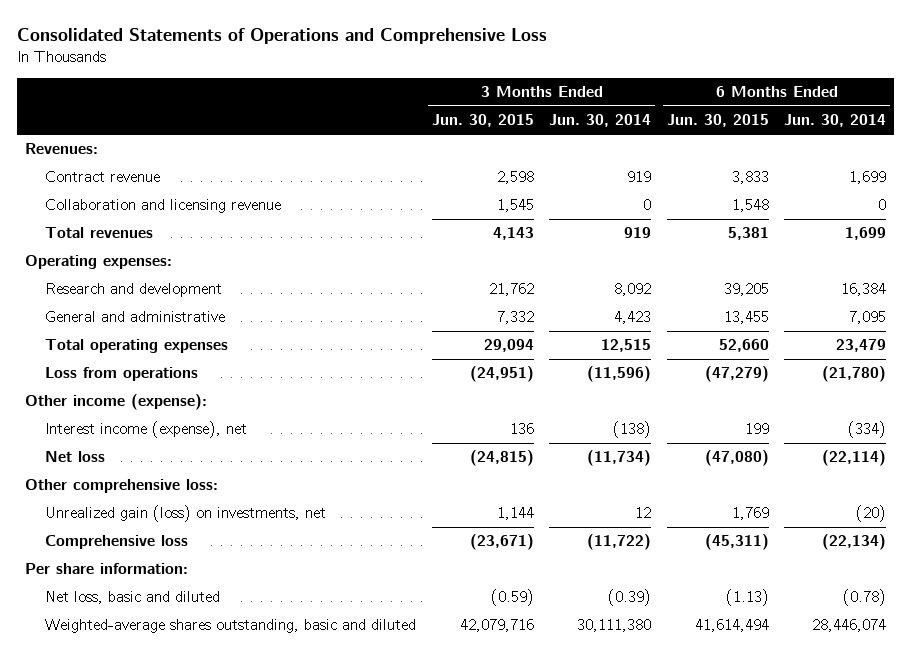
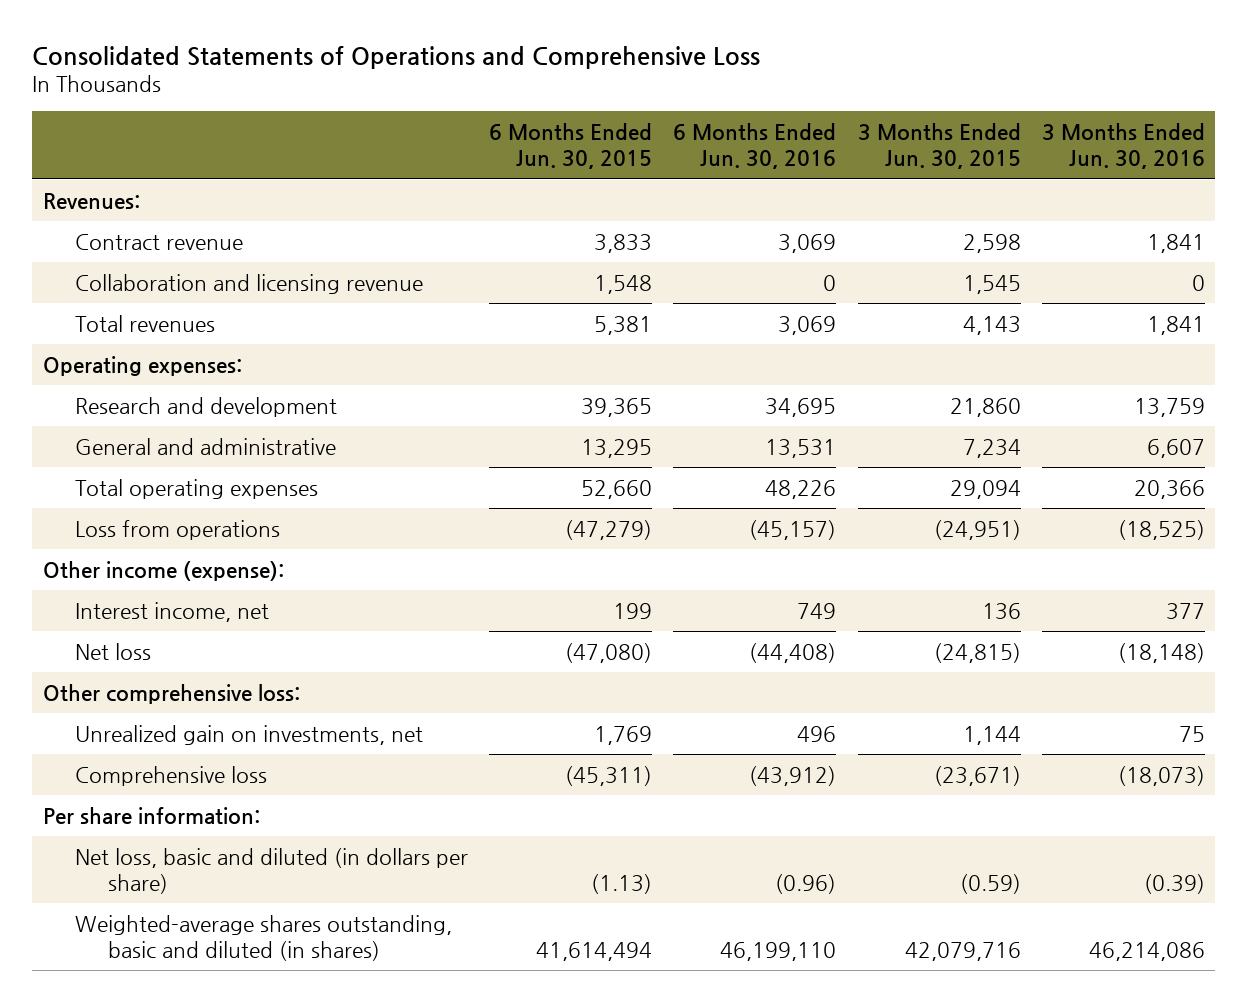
- | 3 Months Ended Jun. 30, 2015 | 3 Months Ended Jun. 30, 2014 | 6 Months Ended Jun. 30, 2015 | 6 Months Ended Jun. 30, 2014
+ | 6 Months Ended Jun. 30, 2015 | 6 Months Ended Jun. 30, 2016 | 3 Months Ended Jun. 30, 2015 | 3 Months Ended Jun. 30, 2016
- Research and development | 21,762 | 8,092 | 39,205 | 16,384
- General and administrative | 7,332 | 4,423 | 13,455 | 7,095
+ Research and development | 39,365 | 34,695 | 21,860 | 13,759
+ General and administrative | 13,295 | 13,531 | 7,234 | 6,607
- Interest income (expense), net | 136 | (138) | 199 | (334)
+ Interest income, net | 199 | 749 | 136 | 377
- Unrealized gain (loss) on investments, net | 1,144 | 12 | 1,769 | (20)
+ Unrealized gain on investments, net | 1,769 | 496 | 1,144 | 75
- Net loss, basic and diluted | (0.59) | (0.39) | (1.13) | (0.78)
- Weighted-average shares outstanding, basic and diluted | 42,079,716 | 30,111,380 | 41,614,494 | 28,446,074
+ Net loss, basic and diluted (in dollars per share) | (1.13) | (0.96) | (0.59) | (0.39)
+ Weighted-average shares outstanding, basic and diluted (in shares) | 41,614,494 | 46,199,110 | 42,079,716 | 46,214,086

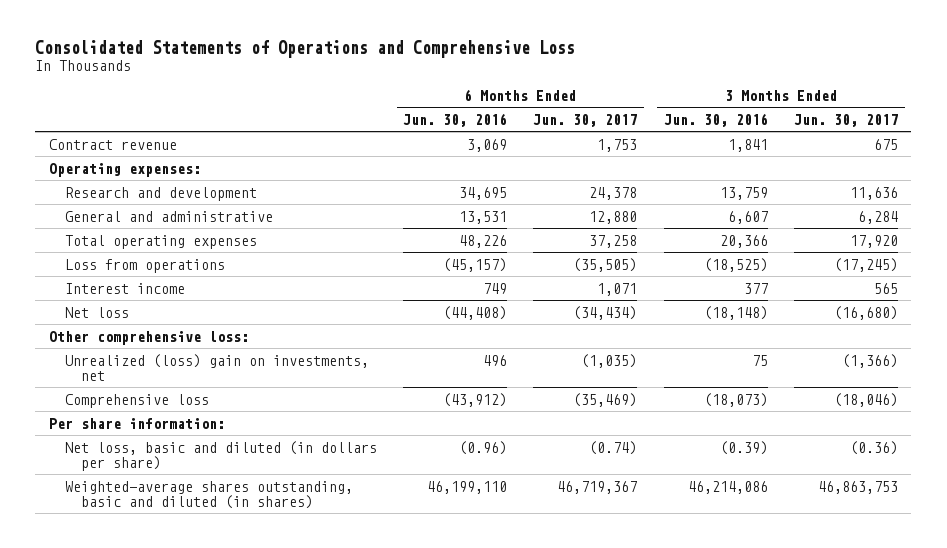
- | 6 Months Ended Jun. 30, 2015 | 6 Months Ended Jun. 30, 2016 | 3 Months Ended Jun. 30, 2015 | 3 Months Ended Jun. 30, 2016
+ | 6 Months Ended Jun. 30, 2016 | 6 Months Ended Jun. 30, 2017 | 3 Months Ended Jun. 30, 2016 | 3 Months Ended Jun. 30, 2017
- Revenues:
- Collaboration and licensing revenue | 1,548 | 0 | 1,545 | 0
- Total revenues | 5,381 | 3,069 | 4,143 | 1,841
- Other income (expense):
- Interest income, net | 199 | 749 | 136 | 377
+ Interest income | 749 | 1,071 | 377 | 565
- Unrealized gain on investments, net | 1,769 | 496 | 1,144 | 75
+ Unrealized (loss) gain on investments, net | 496 | (1,035) | 75 | (1,366)

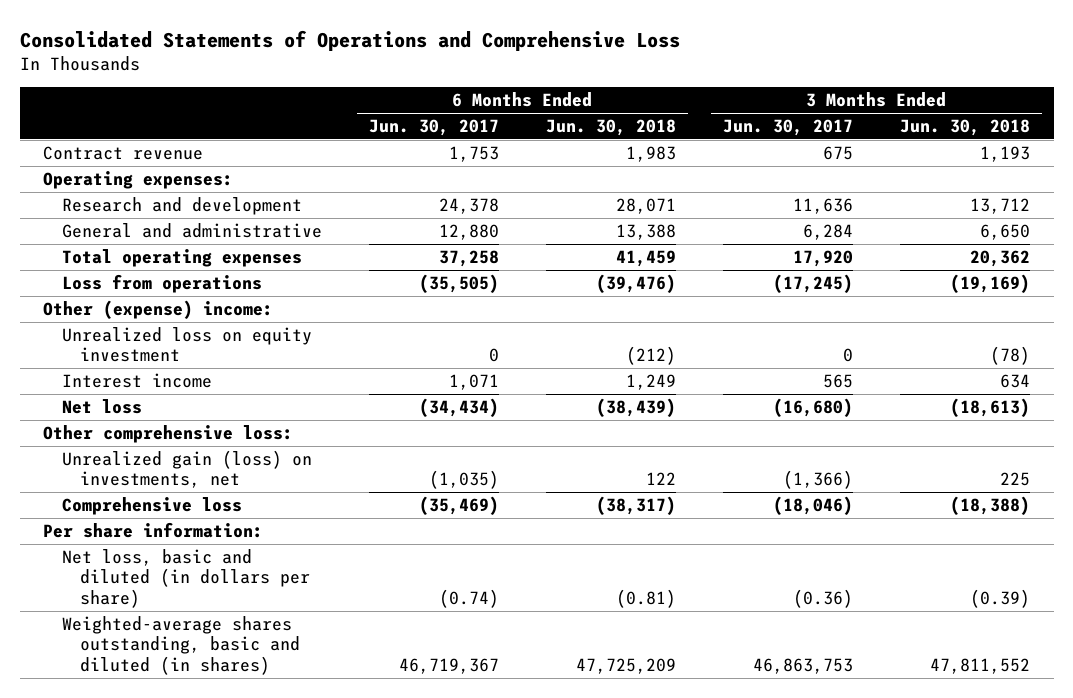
- | 6 Months Ended Jun. 30, 2016 | 6 Months Ended Jun. 30, 2017 | 3 Months Ended Jun. 30, 2016 | 3 Months Ended Jun. 30, 2017
+ | 6 Months Ended Jun. 30, 2017 | 6 Months Ended Jun. 30, 2018 | 3 Months Ended Jun. 30, 2017 | 3 Months Ended Jun. 30, 2018
+ Other (expense) income:
+ Unrealized loss on equity investment | 0 | (212) | 0 | (78)
- Unrealized (loss) gain on investments, net | 496 | (1,035) | 75 | (1,366)
+ Unrealized gain (loss) on investments, net | (1,035) | 122 | (1,366) | 225

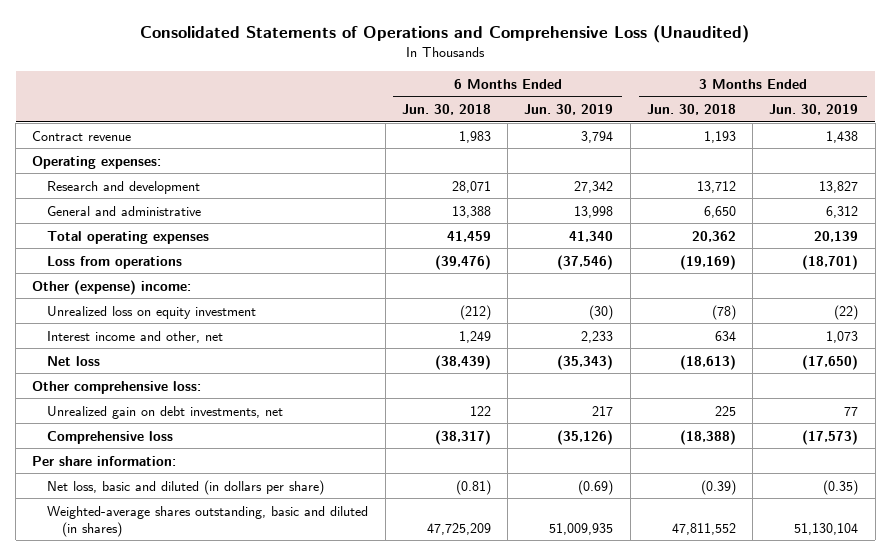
- Consolidated Statements of Operations and Comprehensive Loss
+ Consolidated Statements of Operations and Comprehensive Loss (Unaudited)
- | 6 Months Ended Jun. 30, 2017 | 6 Months Ended Jun. 30, 2018 | 3 Months Ended Jun. 30, 2017 | 3 Months Ended Jun. 30, 2018
+ | 6 Months Ended Jun. 30, 2018 | 6 Months Ended Jun. 30, 2019 | 3 Months Ended Jun. 30, 2018 | 3 Months Ended Jun. 30, 2019
- Interest income | 1,071 | 1,249 | 565 | 634
+ Interest income and other, net | 1,249 | 2,233 | 634 | 1,073
- Unrealized gain (loss) on investments, net | (1,035) | 122 | (1,366) | 225
+ Unrealized gain on debt investments, net | 122 | 217 | 225 | 77

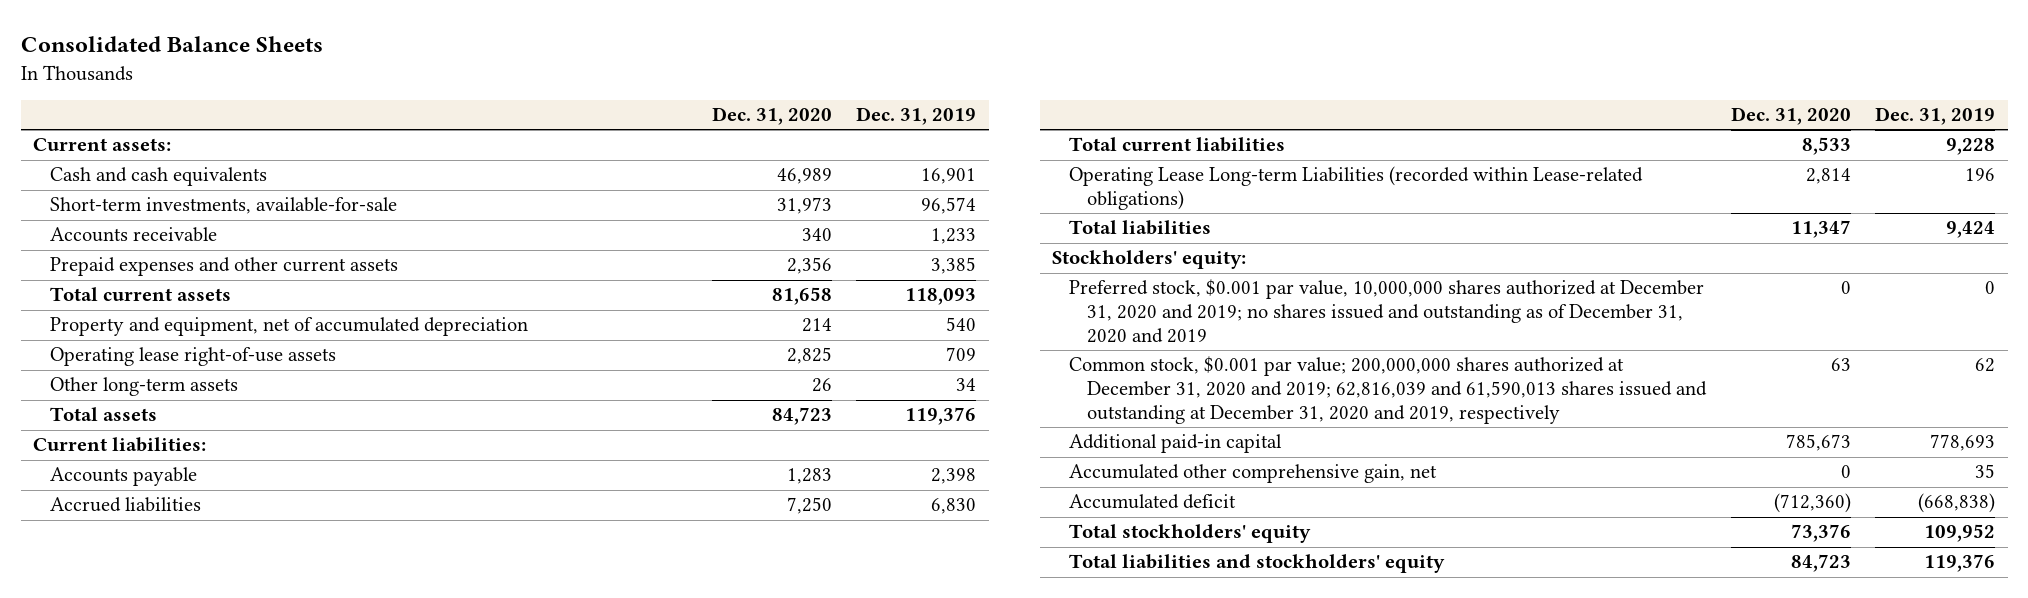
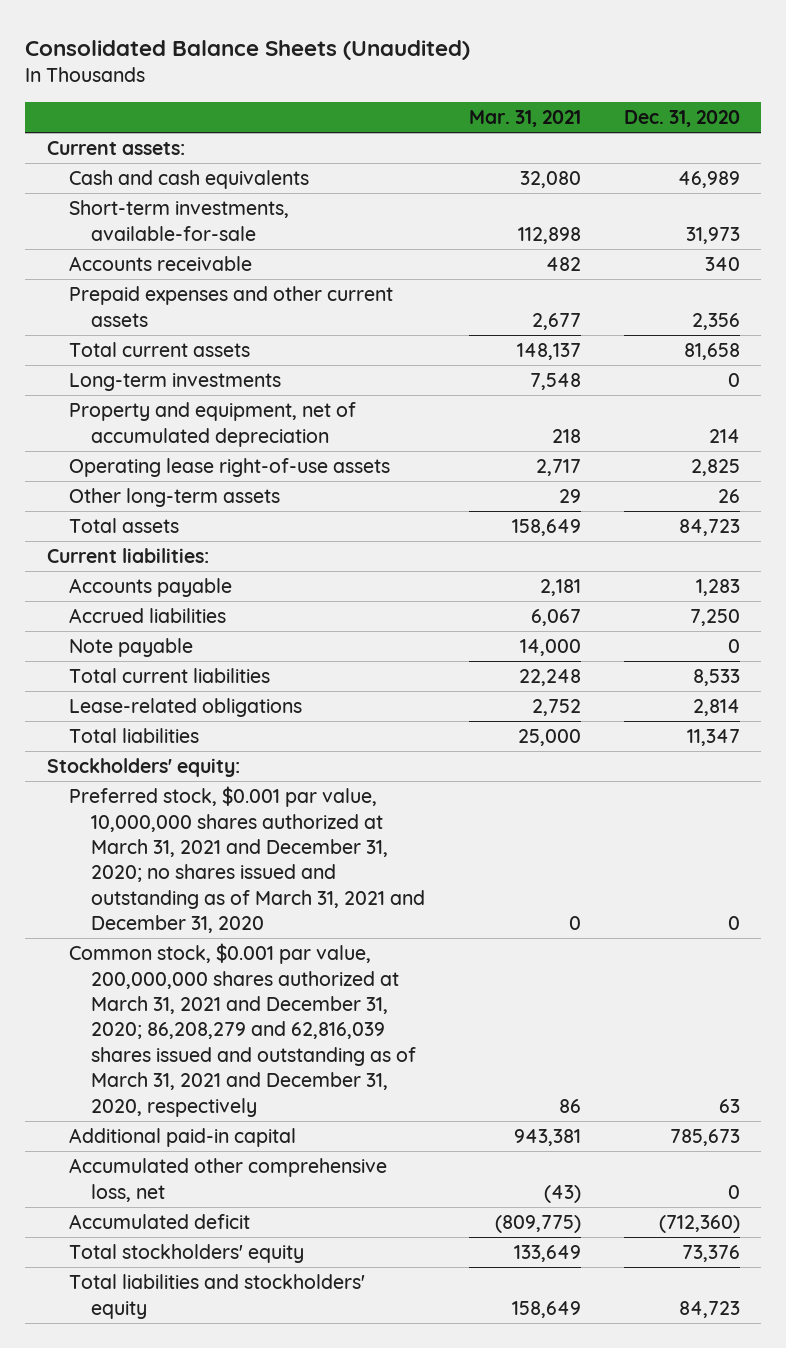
- Consolidated Balance Sheets
+ Consolidated Balance Sheets (Unaudited)
- | Dec. 31, 2020 | Dec. 31, 2019
+ | Mar. 31, 2021 | Dec. 31, 2020
+ Long-term investments | 7,548 | 0
+ Note payable | 14,000 | 0
- Operating Lease Long-term Liabilities (recorded within Lease-related obligations) | 2,814 | 196
+ Lease-related obligations | 2,752 | 2,814
- Preferred stock, $0.001 par value, 10,000,000 shares authorized at December 31, 2020 and 2019; no shares issued and outstanding as of December 31, 2020 and 2019 | 0 | 0
- Common stock, $0.001 par value; 200,000,000 shares authorized at December 31, 2020 and 2019; 62,816,039 and 61,590,013 shares issued and outstanding at December 31, 2020 and 2019, respectively | 63 | 62
+ Preferred stock, $0.001 par value, 10,000,000 shares authorized at March 31, 2021 and December 31, 2020; no shares issued and outstanding as of March 31, 2021 and December 31, 2020 | 0 | 0
+ Common stock, $0.001 par value, 200,000,000 shares authorized at March 31, 2021 and December 31, 2020; 86,208,279 and 62,816,039 shares issued and outstanding as of March 31, 2021 and December 31, 2020, respectively | 86 | 63
- Accumulated other comprehensive gain, net | 0 | 35
+ Accumulated other comprehensive loss, net | (43) | 0

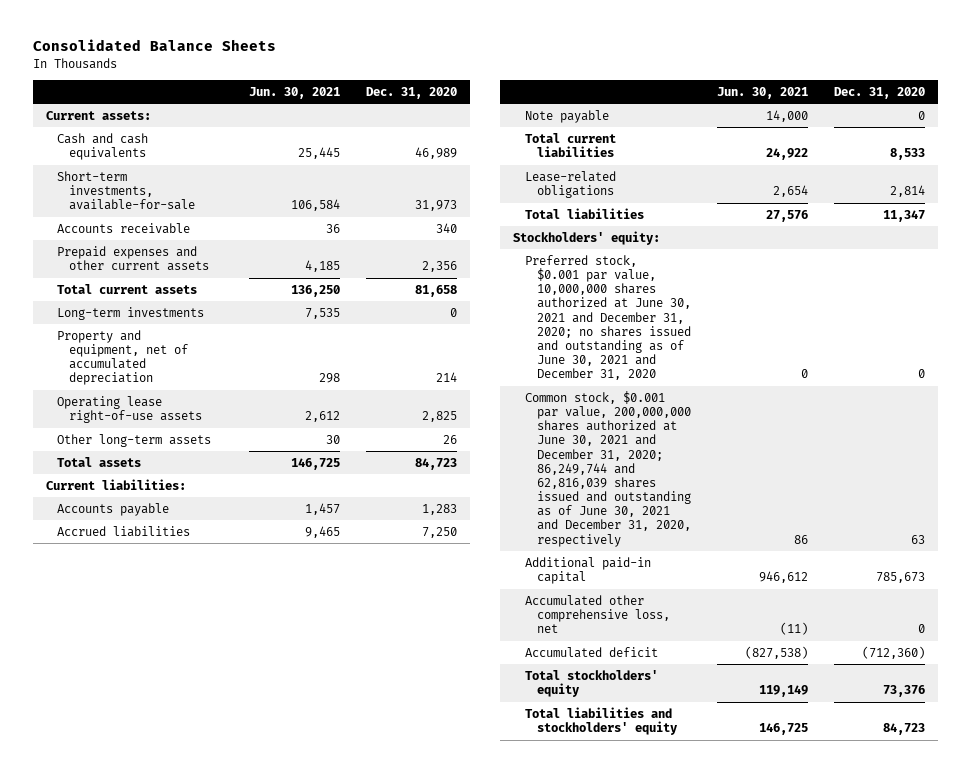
- Consolidated Balance Sheets (Unaudited)
+ Consolidated Balance Sheets
- | Mar. 31, 2021 | Dec. 31, 2020
+ | Jun. 30, 2021 | Dec. 31, 2020
- Preferred stock, $0.001 par value, 10,000,000 shares authorized at March 31, 2021 and December 31, 2020; no shares issued and outstanding as of March 31, 2021 and December 31, 2020 | 0 | 0
- Common stock, $0.001 par value, 200,000,000 shares authorized at March 31, 2021 and December 31, 2020; 86,208,279 and 62,816,039 shares issued and outstanding as of March 31, 2021 and December 31, 2020, respectively | 86 | 63
+ Preferred stock, $0.001 par value, 10,000,000 shares authorized at June 30, 2021 and December 31, 2020; no shares issued and outstanding as of June 30, 2021 and December 31, 2020 | 0 | 0
+ Common stock, $0.001 par value, 200,000,000 shares authorized at June 30, 2021 and December 31, 2020; 86,249,744 and 62,816,039 shares issued and outstanding as of June 30, 2021 and December 31, 2020, respectively | 86 | 63

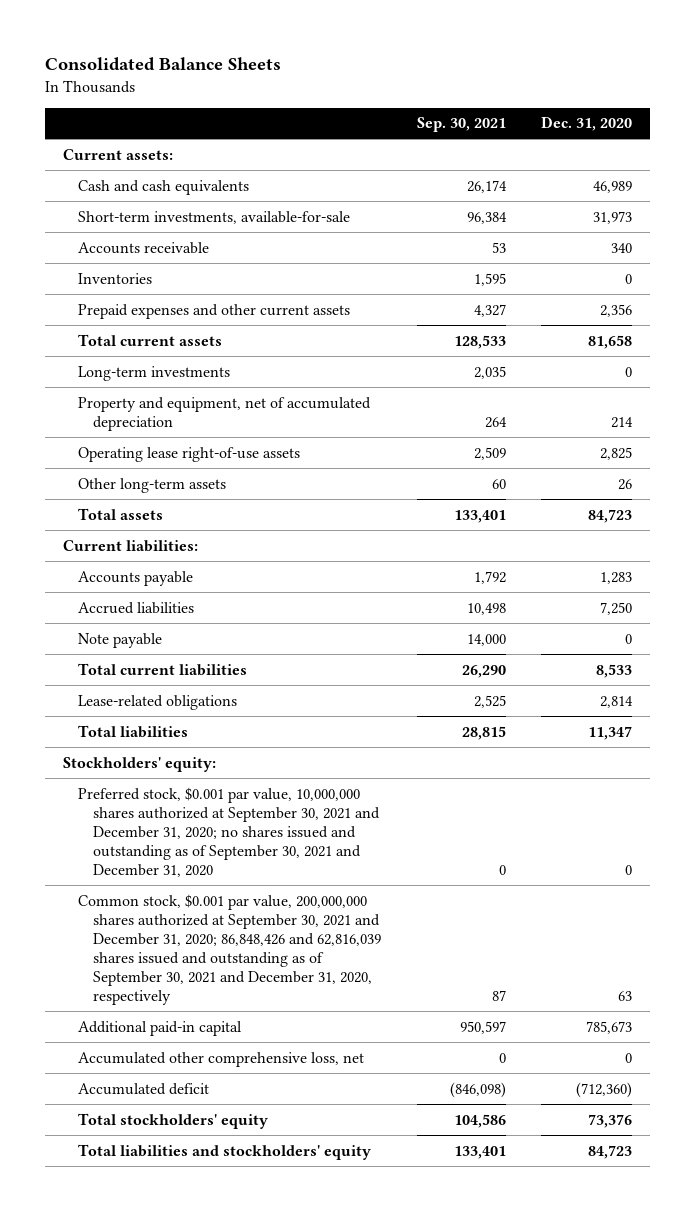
- | Jun. 30, 2021 | Dec. 31, 2020
+ | Sep. 30, 2021 | Dec. 31, 2020
+ Inventories | 1,595 | 0
- Preferred stock, $0.001 par value, 10,000,000 shares authorized at June 30, 2021 and December 31, 2020; no shares issued and outstanding as of June 30, 2021 and December 31, 2020 | 0 | 0
- Common stock, $0.001 par value, 200,000,000 shares authorized at June 30, 2021 and December 31, 2020; 86,249,744 and 62,816,039 shares issued and outstanding as of June 30, 2021 and December 31, 2020, respectively | 86 | 63
+ Preferred stock, $0.001 par value, 10,000,000 shares authorized at September 30, 2021 and December 31, 2020; no shares issued and outstanding as of September 30, 2021 and December 31, 2020 | 0 | 0
+ Common stock, $0.001 par value, 200,000,000 shares authorized at September 30, 2021 and December 31, 2020; 86,848,426 and 62,816,039 shares issued and outstanding as of September 30, 2021 and December 31, 2020, respectively | 87 | 63

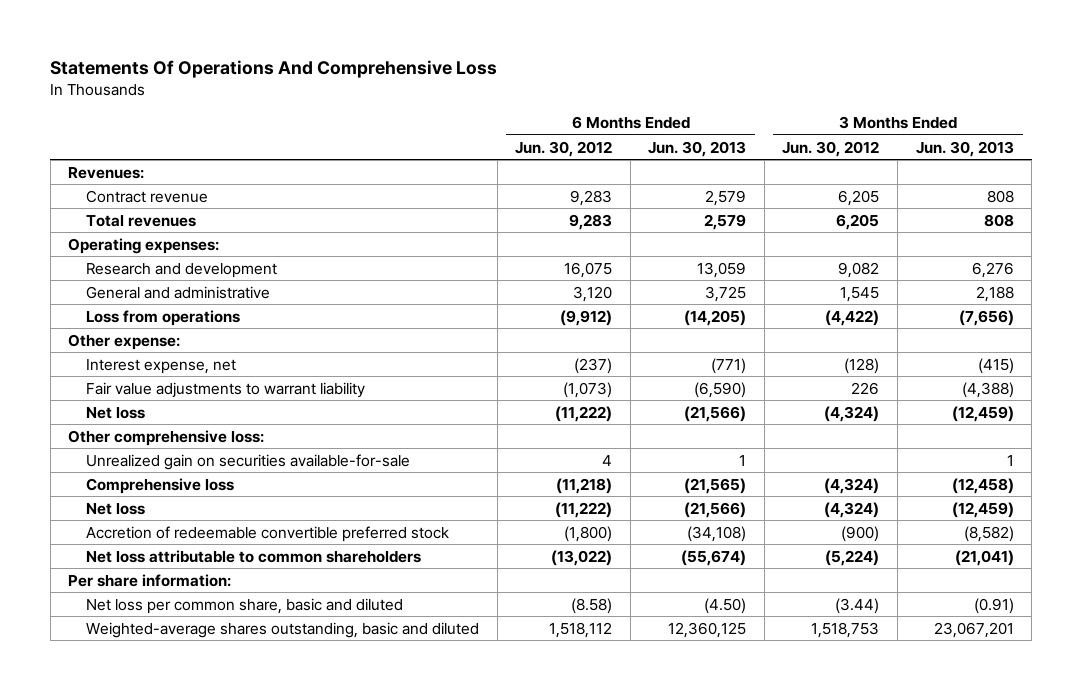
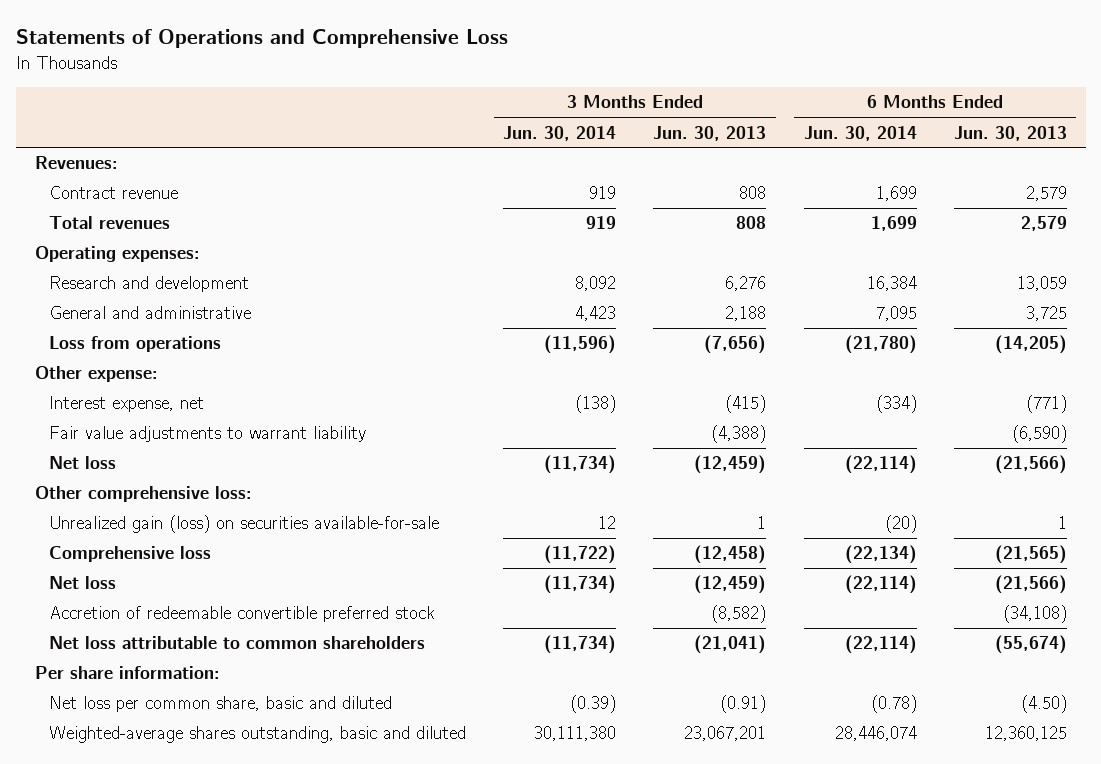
- Statements Of Operations And Comprehensive Loss
+ Statements of Operations and Comprehensive Loss
- | 6 Months Ended Jun. 30, 2012 | 6 Months Ended Jun. 30, 2013 | 3 Months Ended Jun. 30, 2012 | 3 Months Ended Jun. 30, 2013
+ | 3 Months Ended Jun. 30, 2014 | 3 Months Ended Jun. 30, 2013 | 6 Months Ended Jun. 30, 2014 | 6 Months Ended Jun. 30, 2013
- Unrealized gain on securities available-for-sale | 4 | 1 | | 1
+ Unrealized gain (loss) on securities available-for-sale | 12 | 1 | (20) | 1

